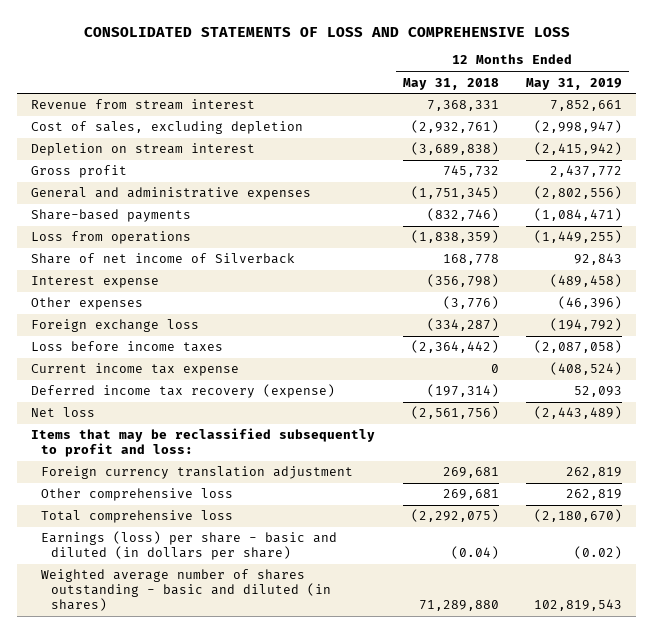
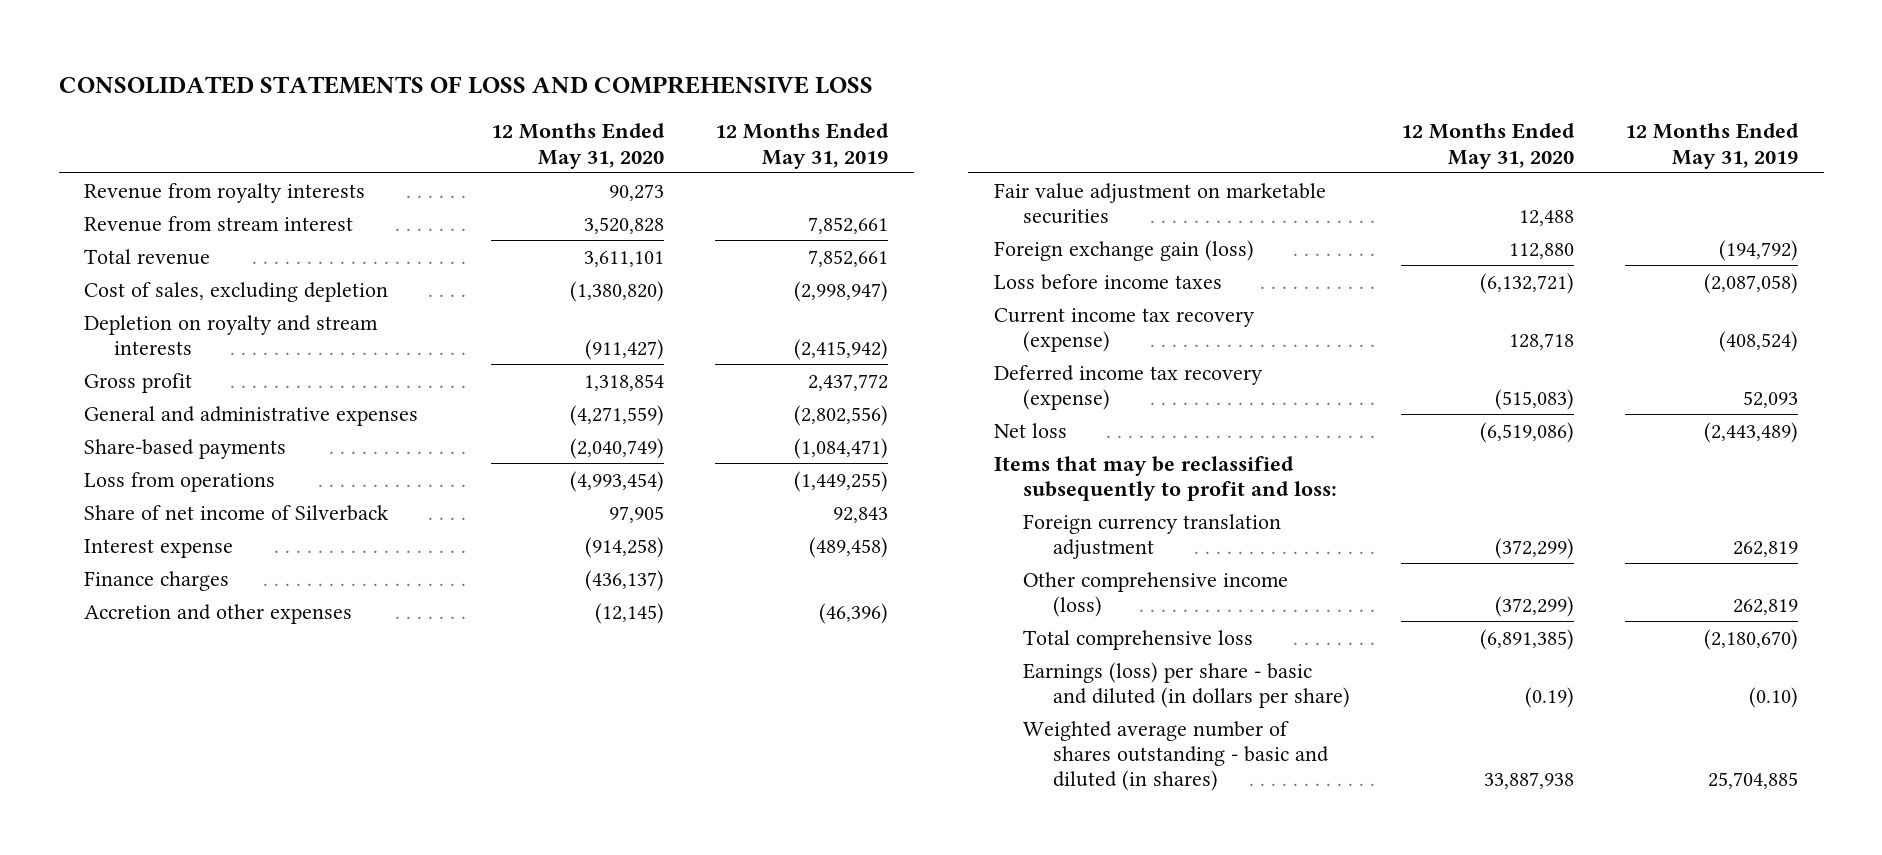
- | 12 Months Ended May 31, 2018 | 12 Months Ended May 31, 2019
+ | 12 Months Ended May 31, 2020 | 12 Months Ended May 31, 2019
+ Revenue from royalty interests | 90,273 |
+ Total revenue | 3,611,101 | 7,852,661
- Depletion on stream interest | (3,689,838) | (2,415,942)
+ Depletion on royalty and stream interests | (911,427) | (2,415,942)
- Other expenses | (3,776) | (46,396)
- Foreign exchange loss | (334,287) | (194,792)
+ Finance charges | (436,137) |
+ Accretion and other expenses | (12,145) | (46,396)
+ Fair value adjustment on marketable securities | 12,488 |
+ Foreign exchange gain (loss) | 112,880 | (194,792)
- Current income tax expense | 0 | (408,524)
+ Current income tax recovery (expense) | 128,718 | (408,524)
- Other comprehensive loss | 269,681 | 262,819
+ Other comprehensive income (loss) | (372,299) | 262,819
- Earnings (loss) per share - basic and diluted (in dollars per share) | (0.04) | (0.02)
- Weighted average number of shares outstanding - basic and diluted (in shares) | 71,289,880 | 102,819,543
+ Earnings (loss) per share - basic and diluted (in dollars per share) | (0.19) | (0.10)
+ Weighted average number of shares outstanding - basic and diluted (in shares) | 33,887,938 | 25,704,885

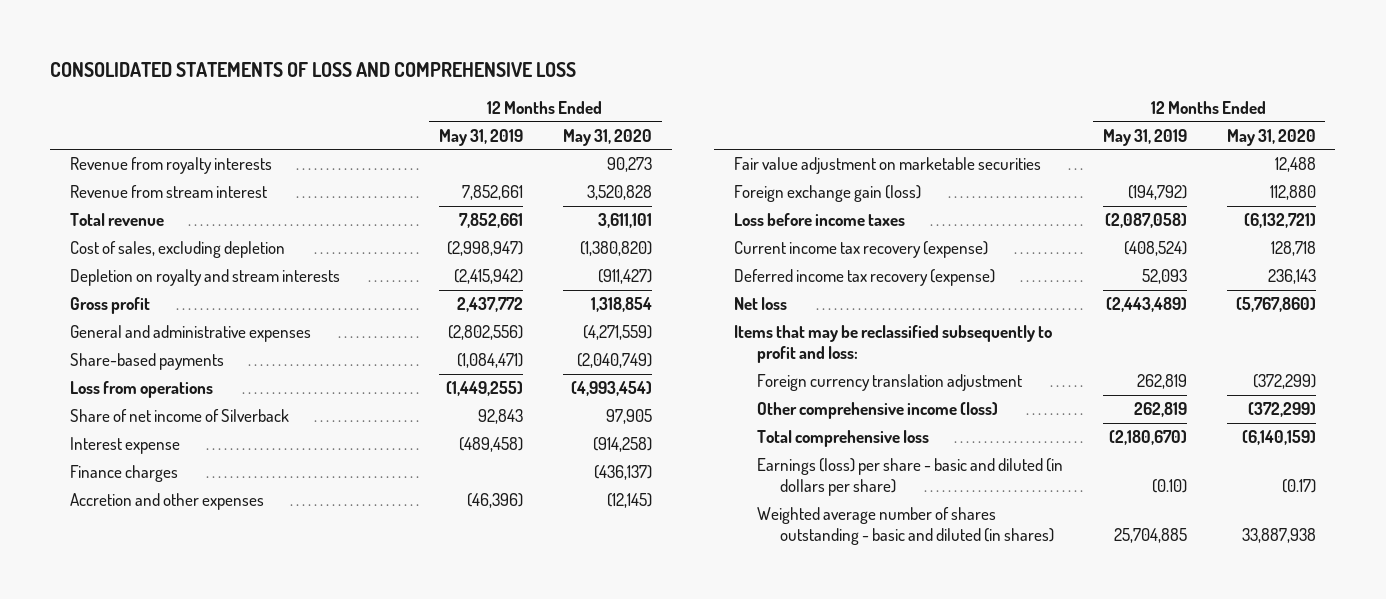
- | 12 Months Ended May 31, 2020 | 12 Months Ended May 31, 2019
+ | 12 Months Ended May 31, 2019 | 12 Months Ended May 31, 2020
- Deferred income tax recovery (expense) | (515,083) | 52,093
- Net loss | (6,519,086) | (2,443,489)
+ Deferred income tax recovery (expense) | 52,093 | 236,143
+ Net loss | (2,443,489) | (5,767,860)
- Total comprehensive loss | (6,891,385) | (2,180,670)
- Earnings (loss) per share - basic and diluted (in dollars per share) | (0.19) | (0.10)
+ Total comprehensive loss | (2,180,670) | (6,140,159)
+ Earnings (loss) per share - basic and diluted (in dollars per share) | (0.10) | (0.17)

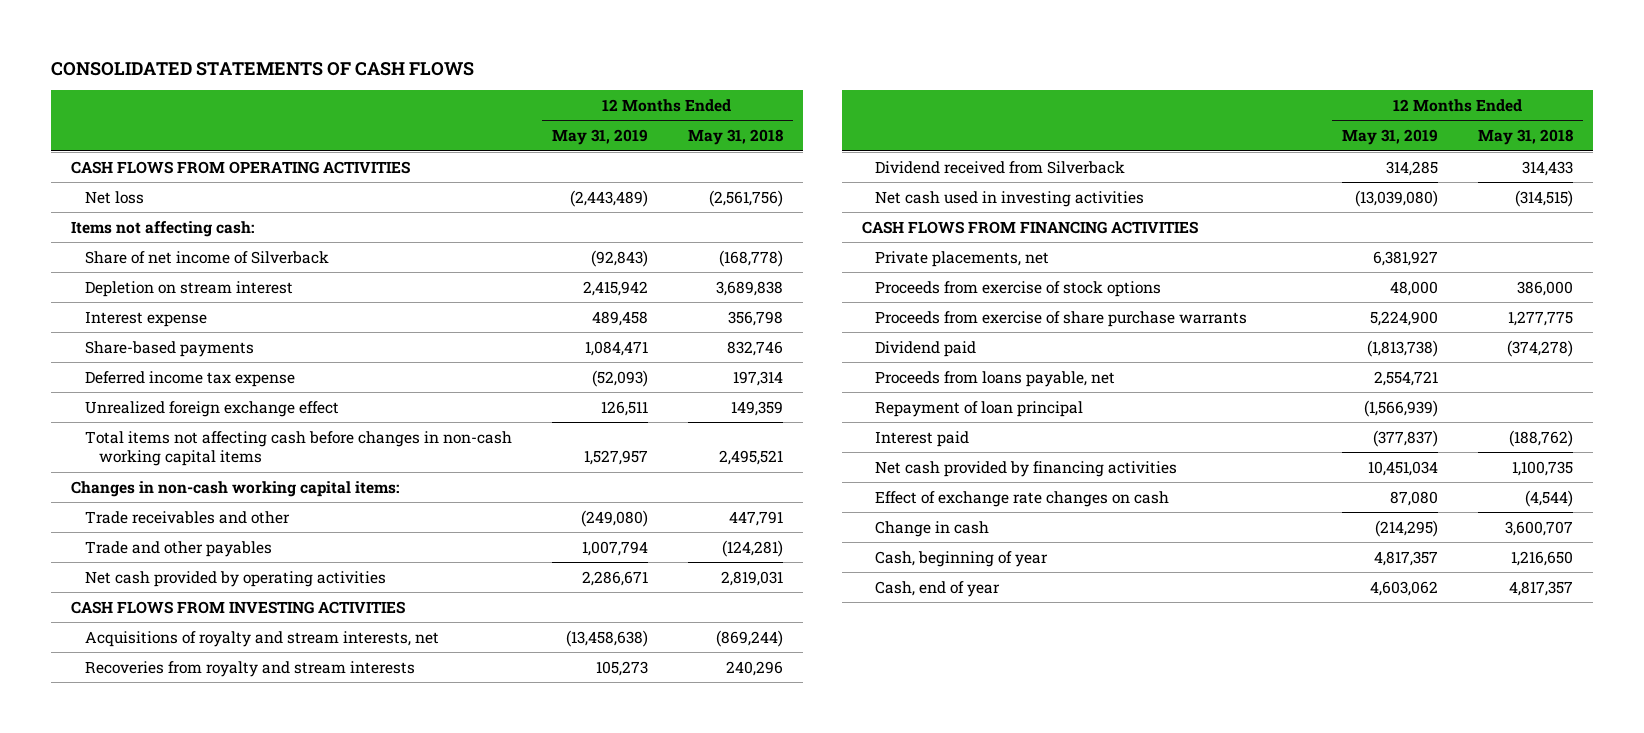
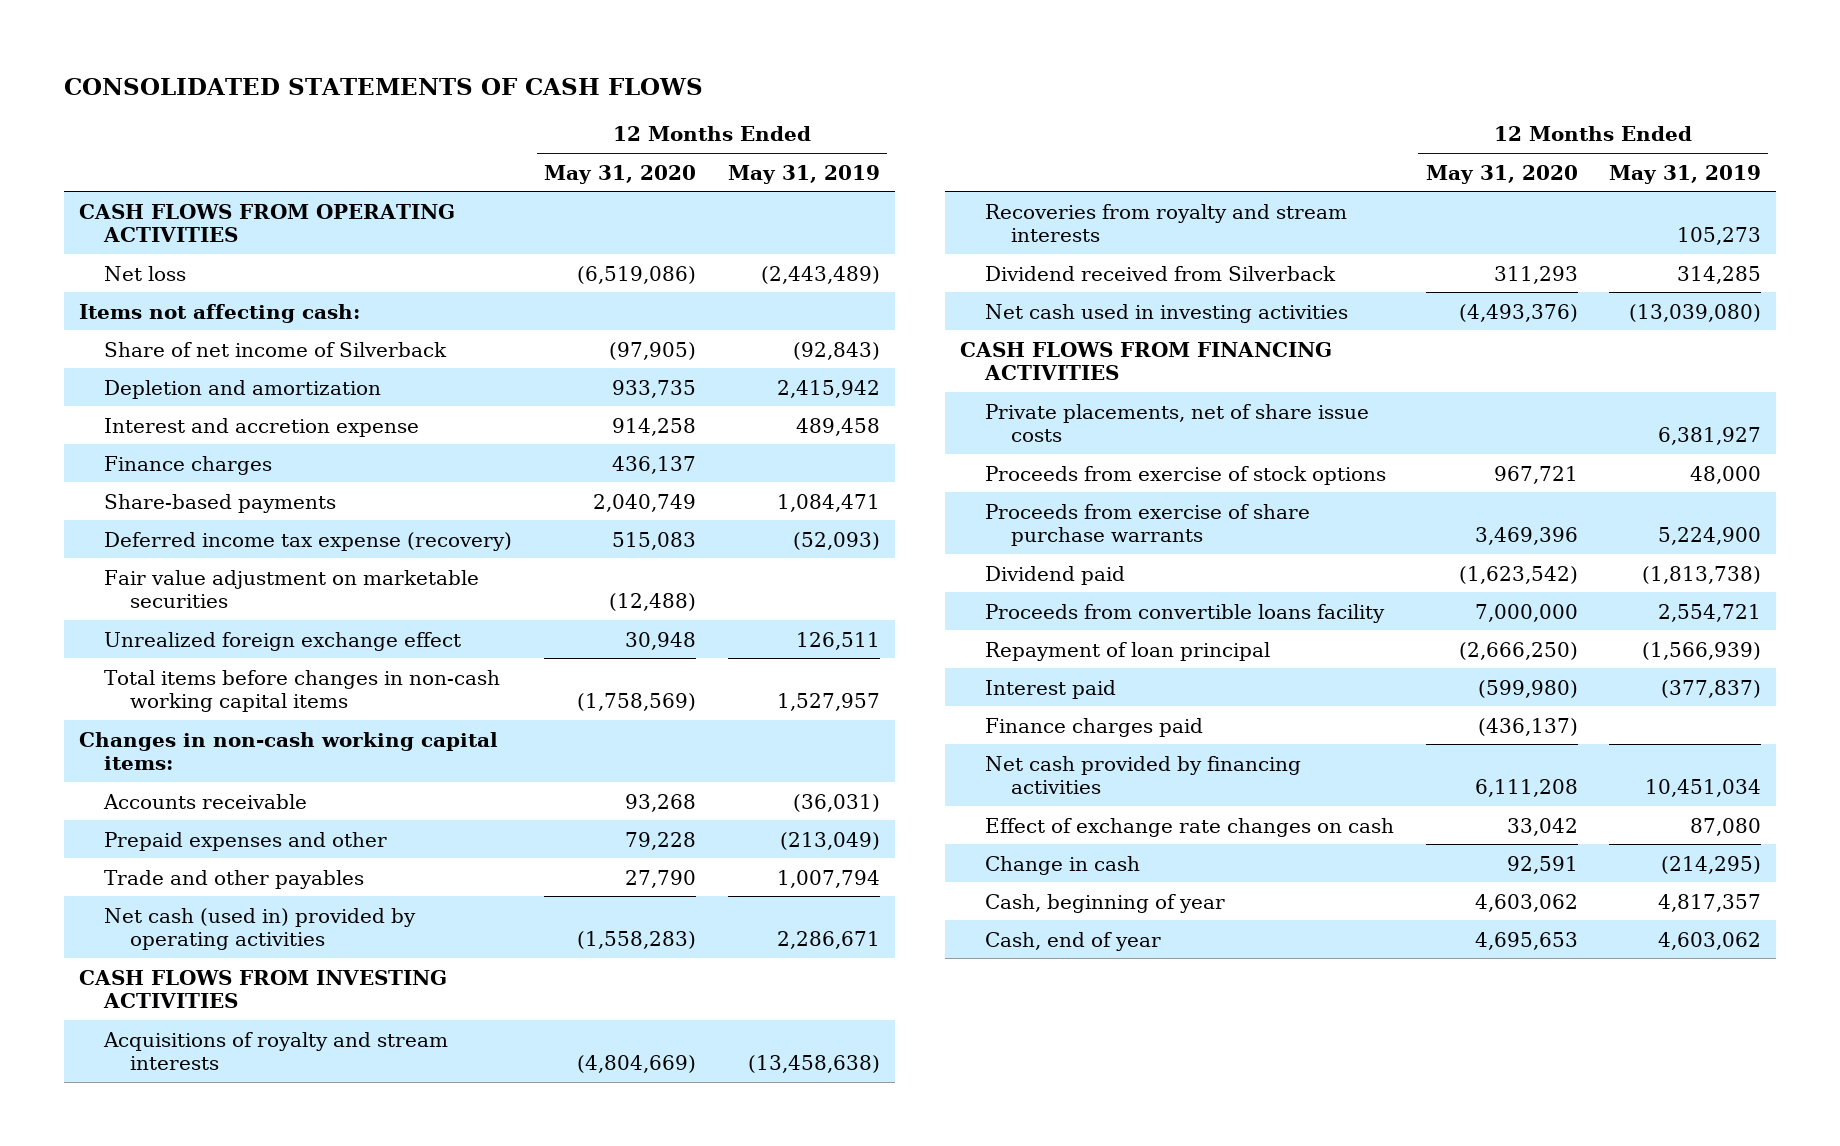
- | 12 Months Ended May 31, 2019 | 12 Months Ended May 31, 2018
+ | 12 Months Ended May 31, 2020 | 12 Months Ended May 31, 2019
- Depletion on stream interest | 2,415,942 | 3,689,838
- Interest expense | 489,458 | 356,798
+ Depletion and amortization | 933,735 | 2,415,942
+ Interest and accretion expense | 914,258 | 489,458
+ Finance charges | 436,137 |
- Deferred income tax expense | (52,093) | 197,314
+ Deferred income tax expense (recovery) | 515,083 | (52,093)
+ Fair value adjustment on marketable securities | (12,488) |
- Total items not affecting cash before changes in non-cash working capital items | 1,527,957 | 2,495,521
+ Total items before changes in non-cash working capital items | (1,758,569) | 1,527,957
- Trade receivables and other | (249,080) | 447,791
+ Accounts receivable | 93,268 | (36,031)
+ Prepaid expenses and other | 79,228 | (213,049)
- Net cash provided by operating activities | 2,286,671 | 2,819,031
+ Net cash (used in) provided by operating activities | (1,558,283) | 2,286,671
- Acquisitions of royalty and stream interests, net | (13,458,638) | (869,244)
+ Acquisitions of royalty and stream interests | (4,804,669) | (13,458,638)
- Private placements, net | 6,381,927 |
+ Private placements, net of share issue costs | | 6,381,927
- Proceeds from loans payable, net | 2,554,721 |
+ Proceeds from convertible loans facility | 7,000,000 | 2,554,721
+ Finance charges paid | (436,137) |

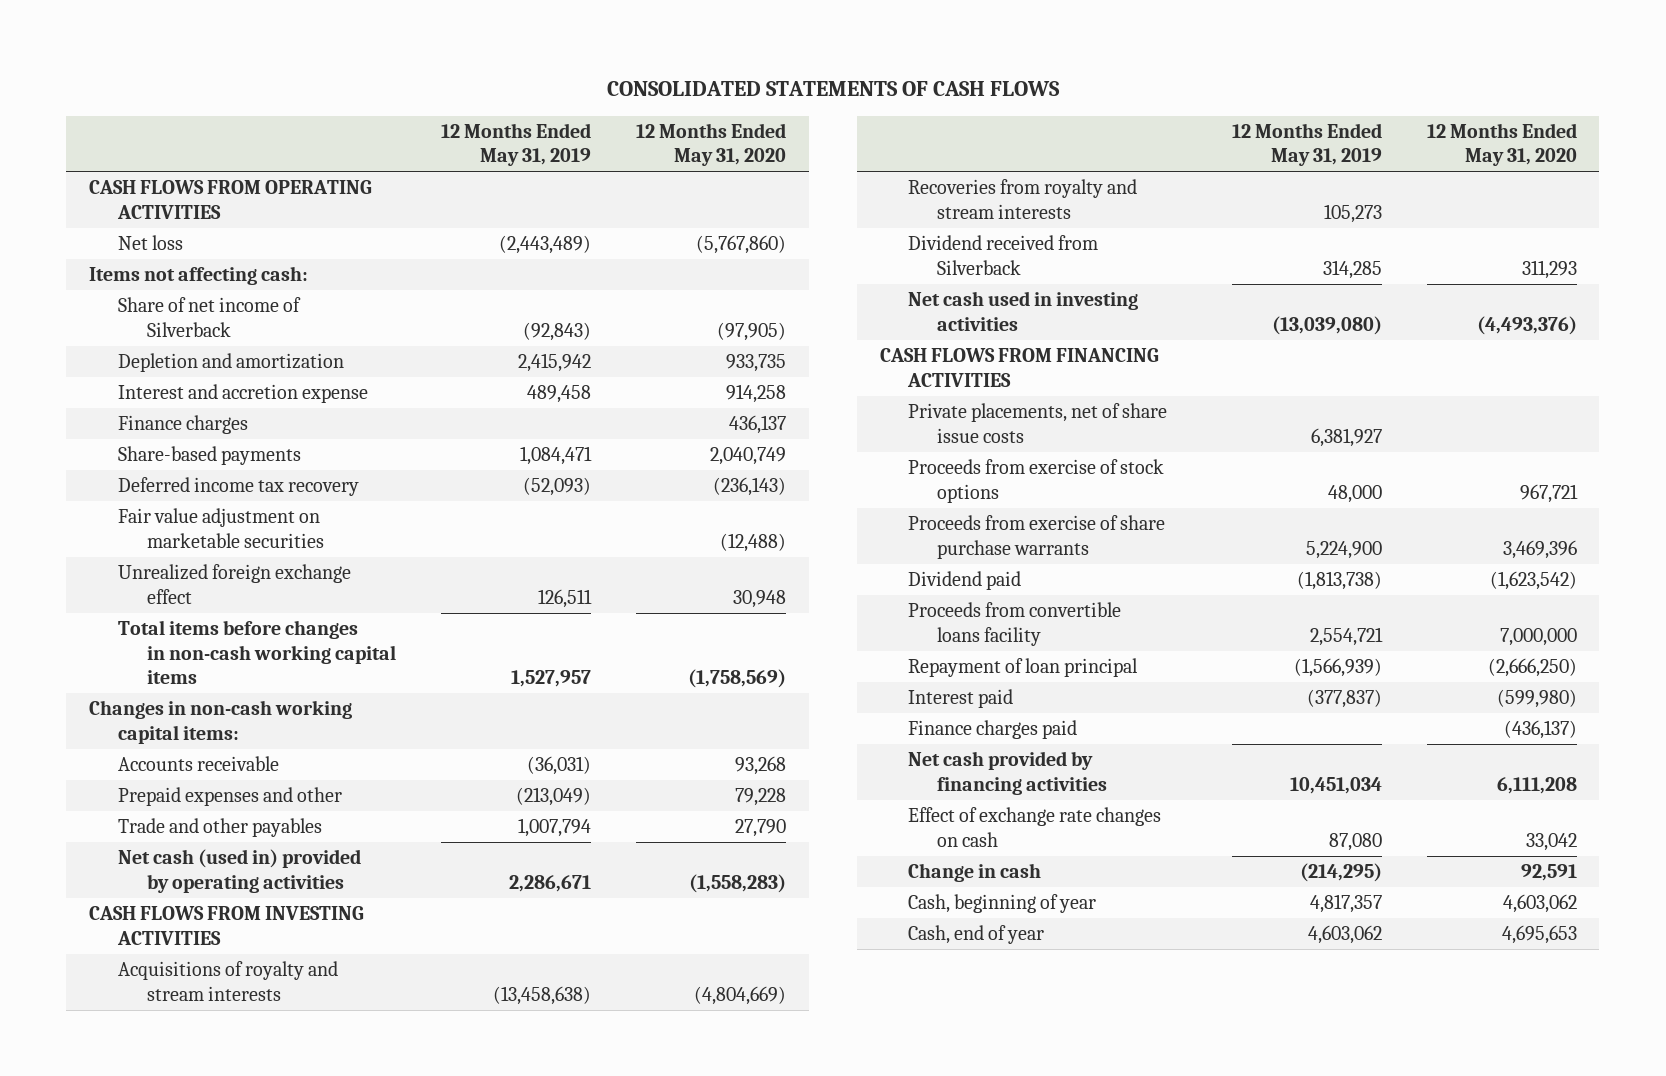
- | 12 Months Ended May 31, 2020 | 12 Months Ended May 31, 2019
+ | 12 Months Ended May 31, 2019 | 12 Months Ended May 31, 2020
- Net loss | (6,519,086) | (2,443,489)
+ Net loss | (2,443,489) | (5,767,860)
- Deferred income tax expense (recovery) | 515,083 | (52,093)
+ Deferred income tax recovery | (52,093) | (236,143)

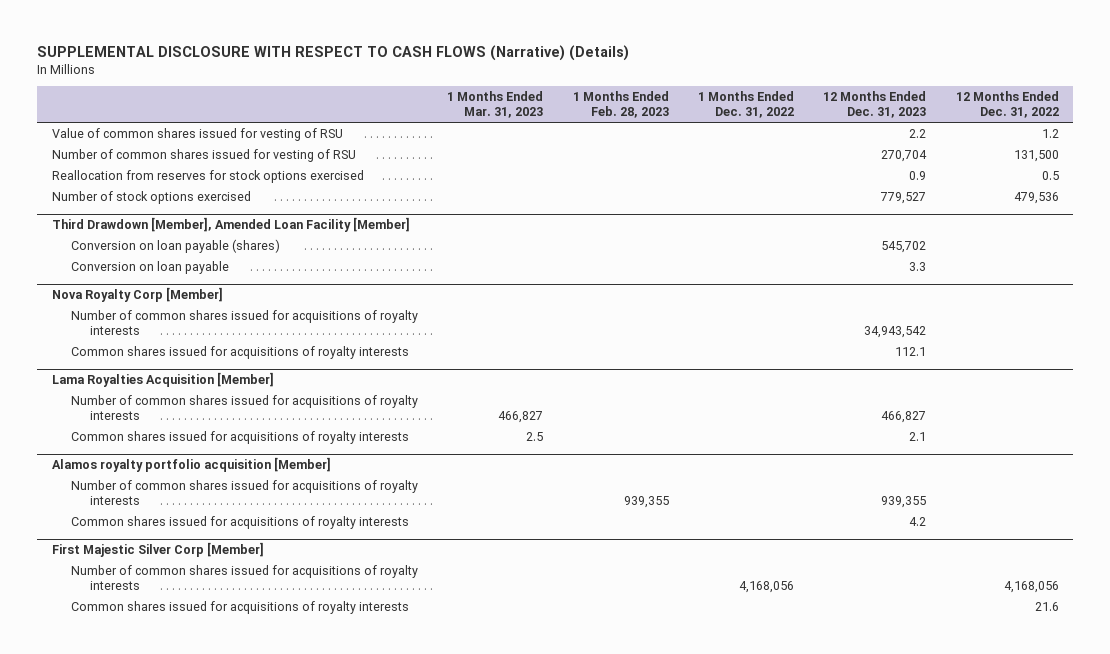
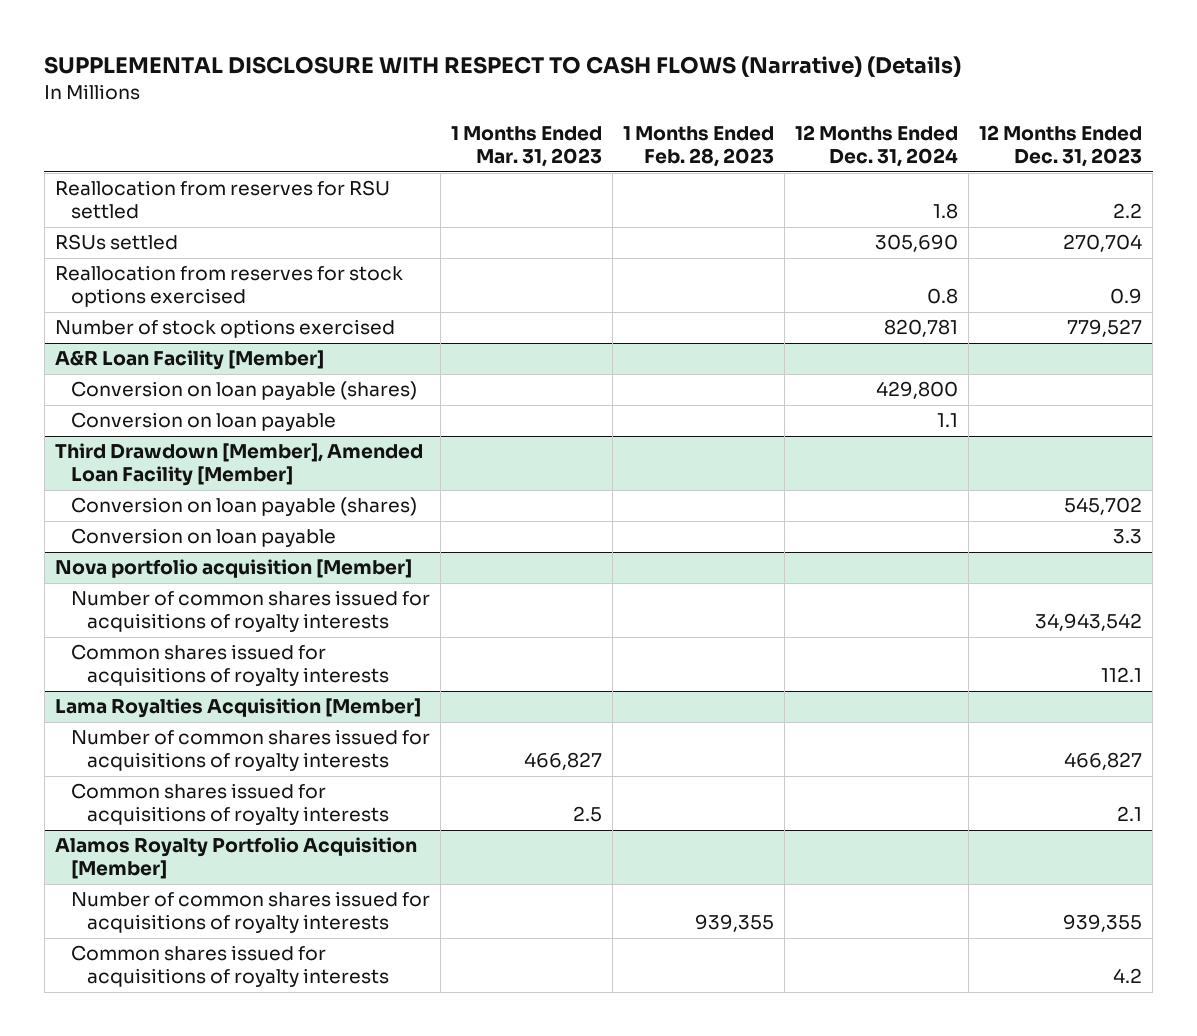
- | 1 Months Ended Mar. 31, 2023 | 1 Months Ended Feb. 28, 2023 | 1 Months Ended Dec. 31, 2022 | 12 Months Ended Dec. 31, 2023 | 12 Months Ended Dec. 31, 2022
+ | 1 Months Ended Mar. 31, 2023 | 1 Months Ended Feb. 28, 2023 | 12 Months Ended Dec. 31, 2024 | 12 Months Ended Dec. 31, 2023
- Value of common shares issued for vesting of RSU | | | | 2.2 | 1.2
- Number of common shares issued for vesting of RSU | | | | 270,704 | 131,500
+ Reallocation from reserves for RSU settled | | | 1.8 | 2.2
+ RSUs settled | | | 305,690 | 270,704
+ A&R Loan Facility [Member]
+ Conversion on loan payable (shares) | | | 429,800 |
+ Conversion on loan payable | | | 1.1 |
- Nova Royalty Corp [Member]
+ Nova portfolio acquisition [Member]
- Alamos royalty portfolio acquisition [Member]
+ Alamos Royalty Portfolio Acquisition [Member]
- First Majestic Silver Corp [Member]
- Number of common shares issued for acquisitions of royalty interests | | | 4,168,056 | | 4,168,056
- Common shares issued for acquisitions of royalty interests | | | | | 21.6

